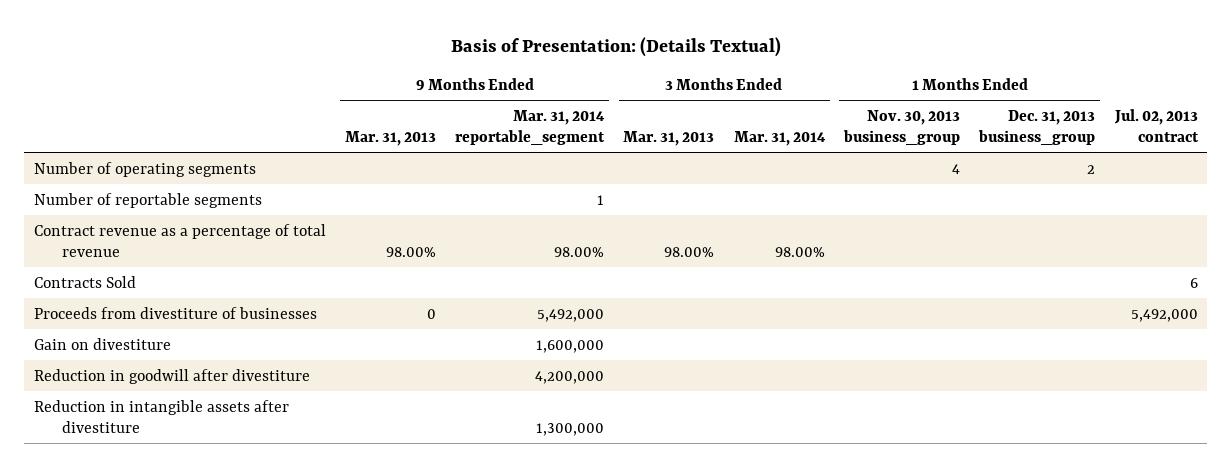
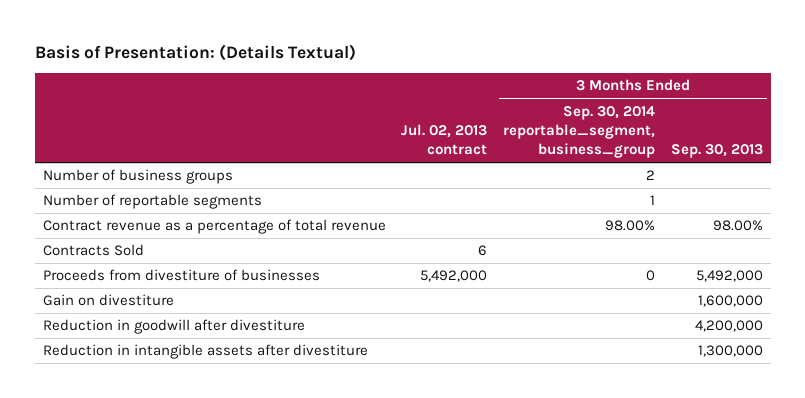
- | 9 Months Ended Mar. 31, 2013 | 9 Months Ended Mar. 31, 2014 reportable_segment | 3 Months Ended Mar. 31, 2013 | 3 Months Ended Mar. 31, 2014 | 1 Months Ended Nov. 30, 2013 business_group | 1 Months Ended Dec. 31, 2013 business_group | Jul. 02, 2013 contract
+ | Jul. 02, 2013 contract | 3 Months Ended Sep. 30, 2014 reportable_segment, business_group | 3 Months Ended Sep. 30, 2013
- Number of operating segments | | | | | 4 | 2 |
+ Number of business groups | | 2 |

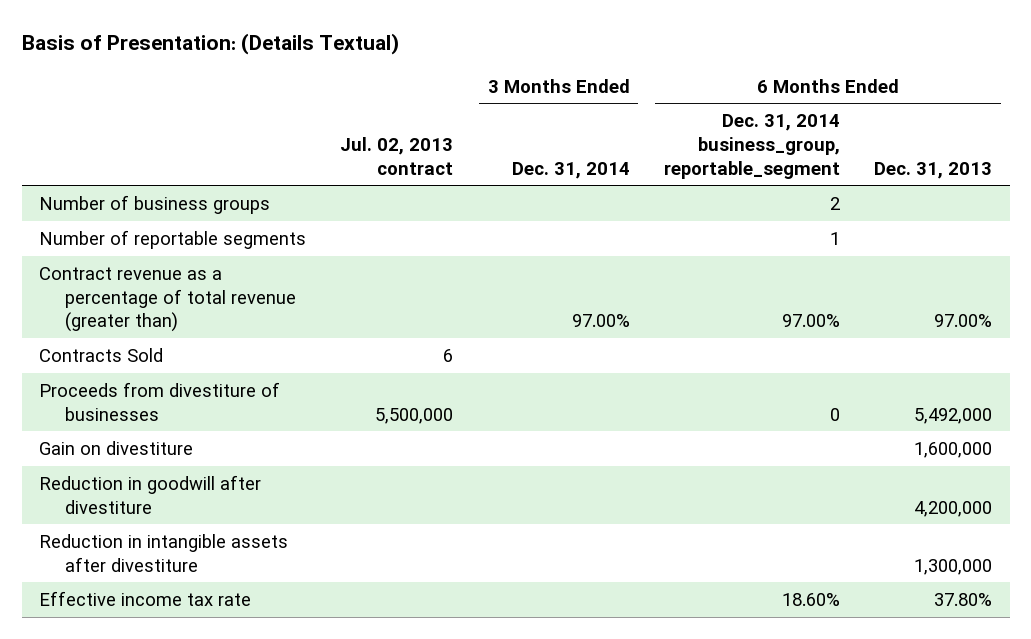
- | Jul. 02, 2013 contract | 3 Months Ended Sep. 30, 2014 reportable_segment, business_group | 3 Months Ended Sep. 30, 2013
+ | Jul. 02, 2013 contract | 3 Months Ended Dec. 31, 2014 | 6 Months Ended Dec. 31, 2014 business_group, reportable_segment | 6 Months Ended Dec. 31, 2013
- Contract revenue as a percentage of total revenue | | 98.00% | 98.00%
+ Contract revenue as a percentage of total revenue (greater than) | | 97.00% | 97.00% | 97.00%
- Proceeds from divestiture of businesses | 5,492,000 | 0 | 5,492,000
+ Proceeds from divestiture of businesses | 5,500,000 | | 0 | 5,492,000
+ Effective income tax rate | | | 18.60% | 37.80%

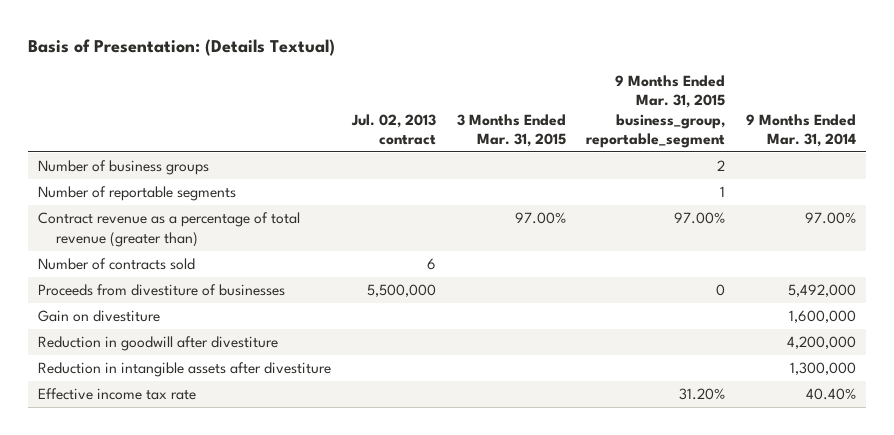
- | Jul. 02, 2013 contract | 3 Months Ended Dec. 31, 2014 | 6 Months Ended Dec. 31, 2014 business_group, reportable_segment | 6 Months Ended Dec. 31, 2013
+ | Jul. 02, 2013 contract | 3 Months Ended Mar. 31, 2015 | 9 Months Ended Mar. 31, 2015 business_group, reportable_segment | 9 Months Ended Mar. 31, 2014
- Contracts Sold | 6 | | |
+ Number of contracts sold | 6 | | |

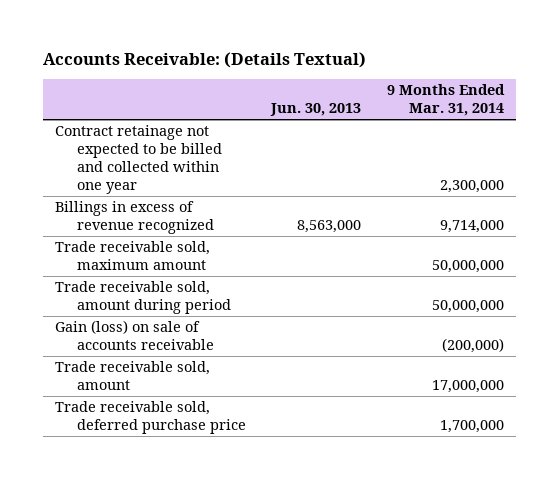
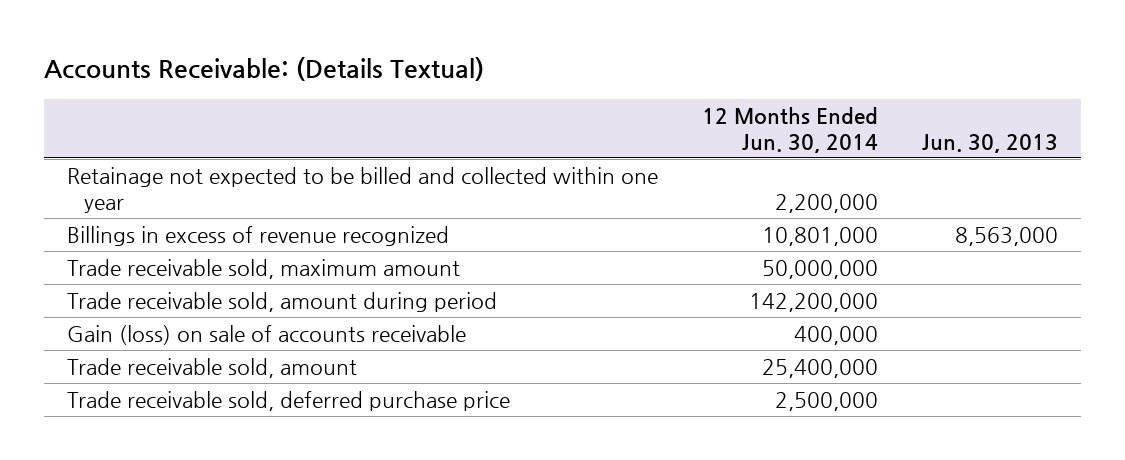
- | Jun. 30, 2013 | 9 Months Ended Mar. 31, 2014
+ | 12 Months Ended Jun. 30, 2014 | Jun. 30, 2013
- Contract retainage not expected to be billed and collected within one year | | 2,300,000
+ Retainage not expected to be billed and collected within one year | 2,200,000 |

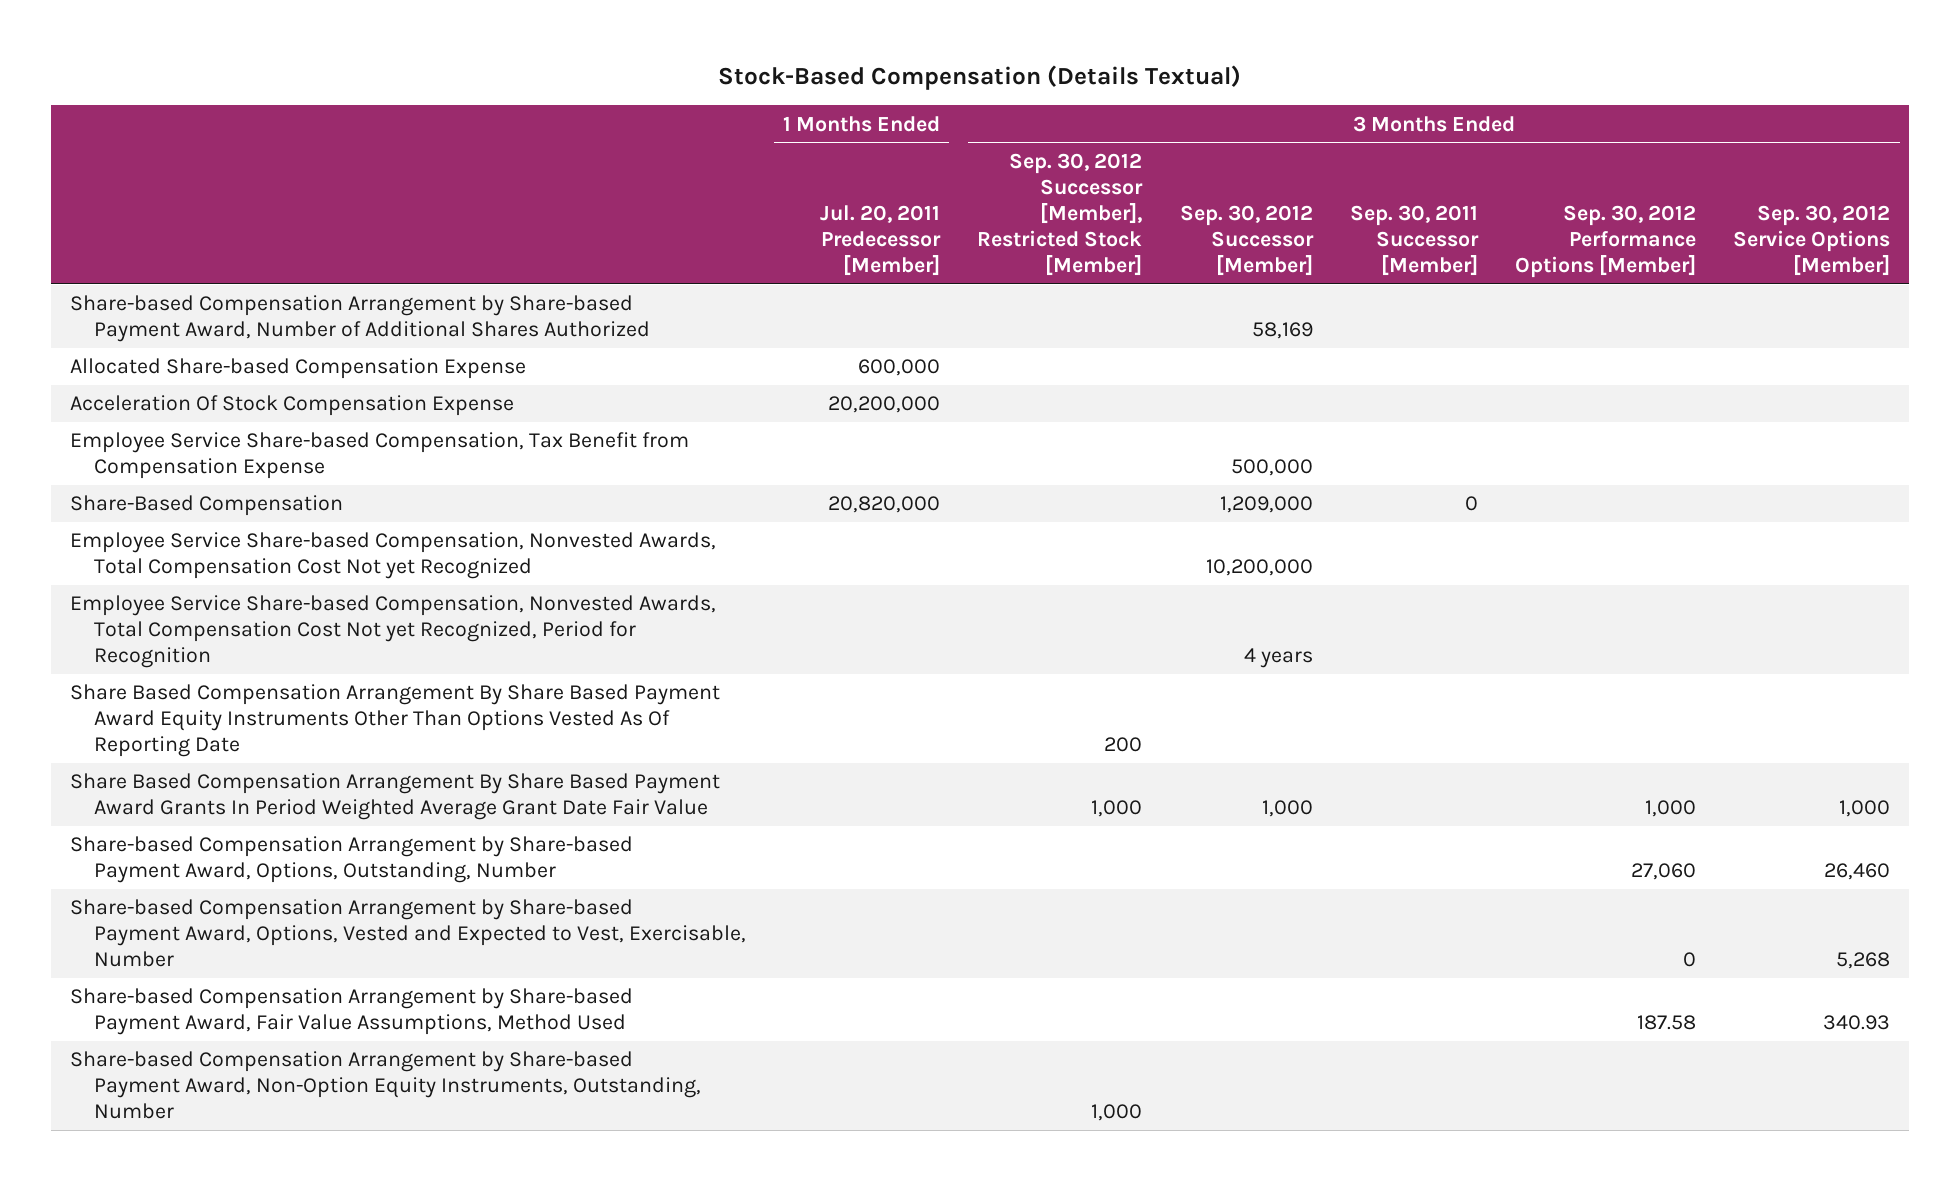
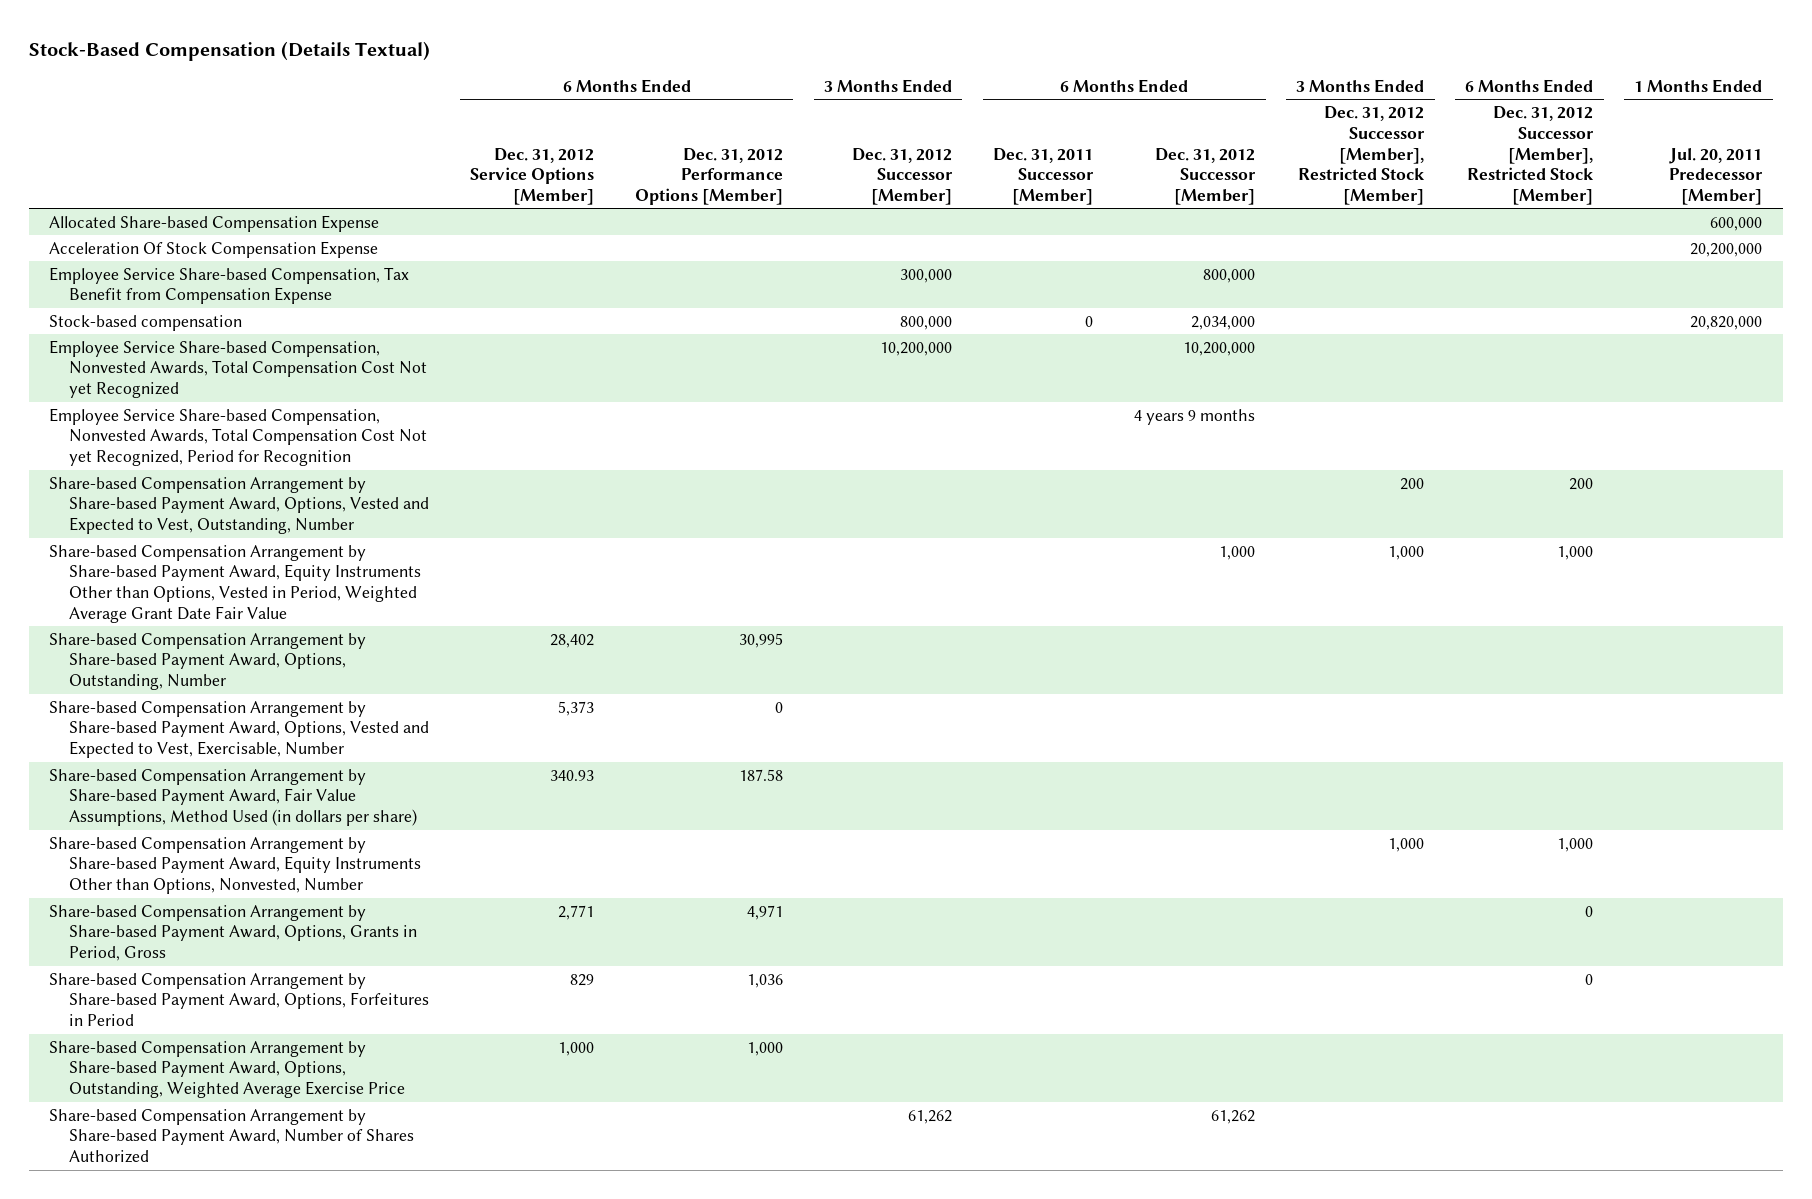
- | 1 Months Ended Jul. 20, 2011 Predecessor [Member] | 3 Months Ended Sep. 30, 2012 Successor [Member], Restricted Stock [Member] | 3 Months Ended Sep. 30, 2012 Successor [Member] | 3 Months Ended Sep. 30, 2011 Successor [Member] | 3 Months Ended Sep. 30, 2012 Performance Options [Member] | 3 Months Ended Sep. 30, 2012 Service Options [Member]
+ | 6 Months Ended Dec. 31, 2012 Service Options [Member] | 6 Months Ended Dec. 31, 2012 Performance Options [Member] | 3 Months Ended Dec. 31, 2012 Successor [Member] | 6 Months Ended Dec. 31, 2011 Successor [Member] | 6 Months Ended Dec. 31, 2012 Successor [Member] | 3 Months Ended Dec. 31, 2012 Successor [Member], Restricted Stock [Member] | 6 Months Ended Dec. 31, 2012 Successor [Member], Restricted Stock [Member] | 1 Months Ended Jul. 20, 2011 Predecessor [Member]
- Share-based Compensation Arrangement by Share-based Payment Award, Number of Additional Shares Authorized | | | 58,169 | | |
- Share-Based Compensation | 20,820,000 | | 1,209,000 | 0 | |
+ Stock-based compensation | | | 800,000 | 0 | 2,034,000 | | | 20,820,000
- Share Based Compensation Arrangement By Share Based Payment Award Equity Instruments Other Than Options Vested As Of Reporting Date | | 200 | | | |
- Share Based Compensation Arrangement By Share Based Payment Award Grants In Period Weighted Average Grant Date Fair Value | | 1,000 | 1,000 | | 1,000 | 1,000
+ Share-based Compensation Arrangement by Share-based Payment Award, Options, Vested and Expected to Vest, Outstanding, Number | | | | | | 200 | 200 |
+ Share-based Compensation Arrangement by Share-based Payment Award, Equity Instruments Other than Options, Vested in Period, Weighted Average Grant Date Fair Value | | | | | 1,000 | 1,000 | 1,000 |
- Share-based Compensation Arrangement by Share-based Payment Award, Fair Value Assumptions, Method Used | | | | | 187.58 | 340.93
- Share-based Compensation Arrangement by Share-based Payment Award, Non-Option Equity Instruments, Outstanding, Number | | 1,000 | | | |
+ Share-based Compensation Arrangement by Share-based Payment Award, Fair Value Assumptions, Method Used (in dollars per share) | 340.93 | 187.58 | | | | | |
+ Share-based Compensation Arrangement by Share-based Payment Award, Equity Instruments Other than Options, Nonvested, Number | | | | | | 1,000 | 1,000 |
+ Share-based Compensation Arrangement by Share-based Payment Award, Options, Grants in Period, Gross | 2,771 | 4,971 | | | | | 0 |
+ Share-based Compensation Arrangement by Share-based Payment Award, Options, Forfeitures in Period | 829 | 1,036 | | | | | 0 |
+ Share-based Compensation Arrangement by Share-based Payment Award, Options, Outstanding, Weighted Average Exercise Price | 1,000 | 1,000 | | | | | |
+ Share-based Compensation Arrangement by Share-based Payment Award, Number of Shares Authorized | | | 61,262 | | 61,262 | | |

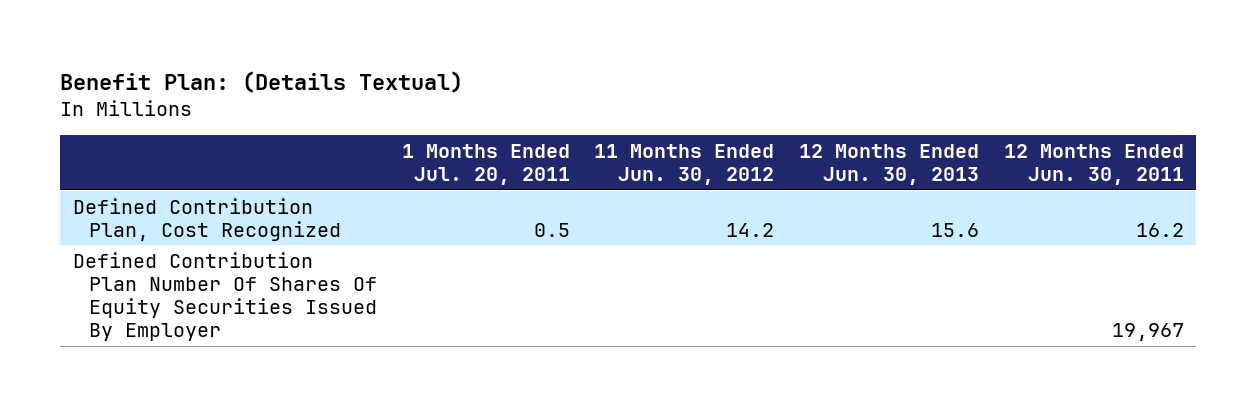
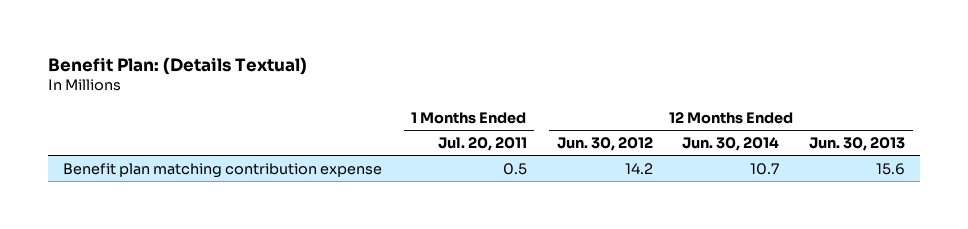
- | 1 Months Ended Jul. 20, 2011 | 11 Months Ended Jun. 30, 2012 | 12 Months Ended Jun. 30, 2013 | 12 Months Ended Jun. 30, 2011
+ | 1 Months Ended Jul. 20, 2011 | 12 Months Ended Jun. 30, 2012 | 12 Months Ended Jun. 30, 2014 | 12 Months Ended Jun. 30, 2013
- Defined Contribution Plan, Cost Recognized | 0.5 | 14.2 | 15.6 | 16.2
- Defined Contribution Plan Number Of Shares Of Equity Securities Issued By Employer | | | | 19,967
+ Benefit plan matching contribution expense | 0.5 | 14.2 | 10.7 | 15.6

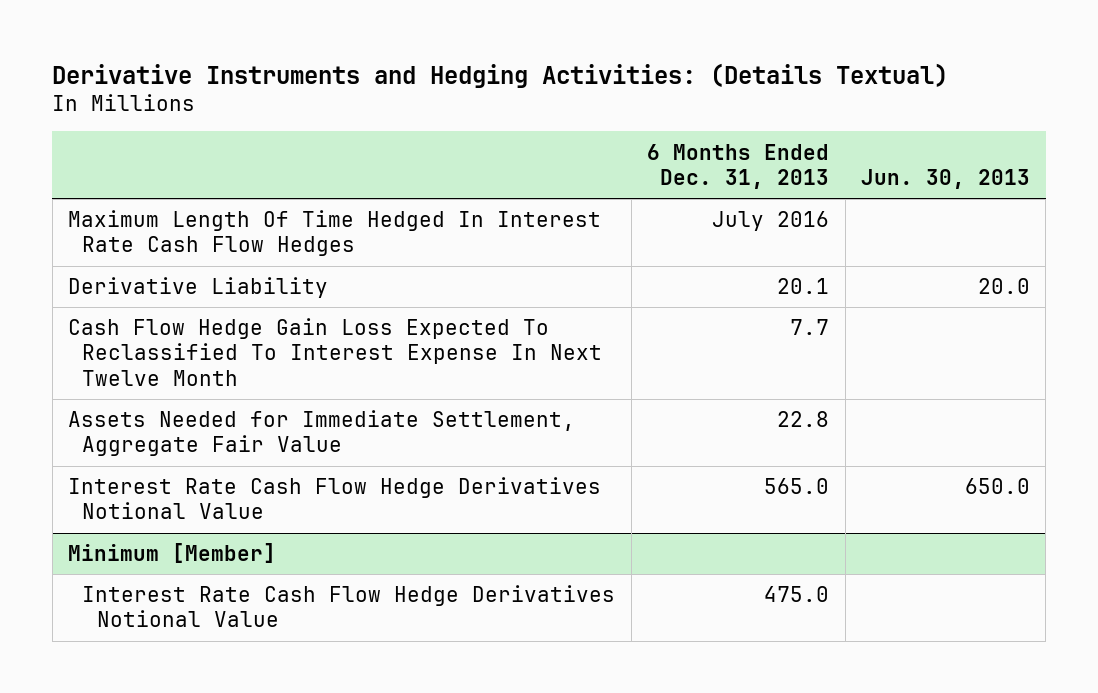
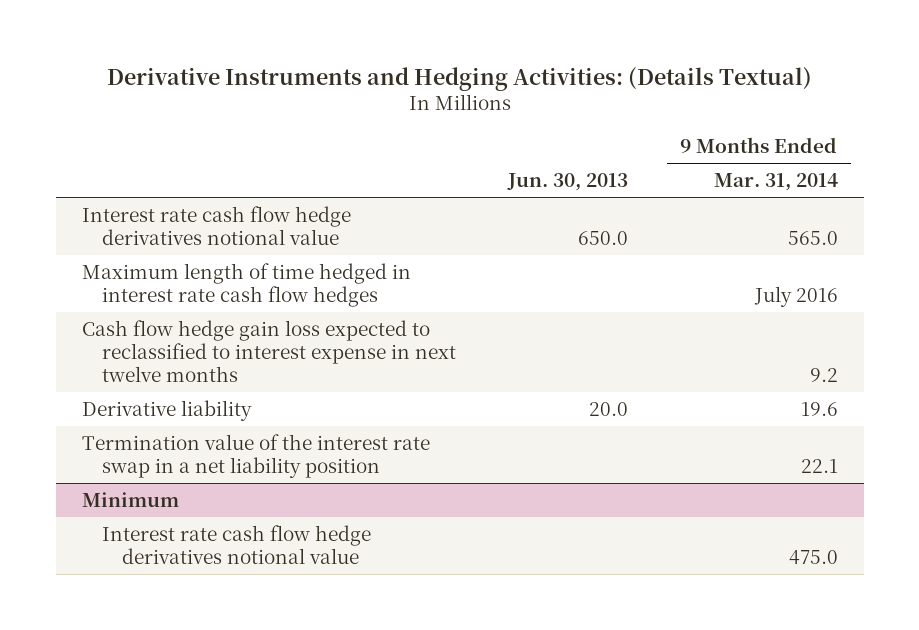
- | 6 Months Ended Dec. 31, 2013 | Jun. 30, 2013
+ | Jun. 30, 2013 | 9 Months Ended Mar. 31, 2014
- Maximum Length Of Time Hedged In Interest Rate Cash Flow Hedges | July 2016 |
- Derivative Liability | 20.1 | 20.0
- Cash Flow Hedge Gain Loss Expected To Reclassified To Interest Expense In Next Twelve Month | 7.7 |
- Assets Needed for Immediate Settlement, Aggregate Fair Value | 22.8 |
- Interest Rate Cash Flow Hedge Derivatives Notional Value | 565.0 | 650.0
- Minimum [Member]
- Interest Rate Cash Flow Hedge Derivatives Notional Value | 475.0 |
+ Interest rate cash flow hedge derivatives notional value | 650.0 | 565.0
+ Maximum length of time hedged in interest rate cash flow hedges | | July 2016
+ Cash flow hedge gain loss expected to reclassified to interest expense in next twelve months | | 9.2
+ Derivative liability | 20.0 | 19.6
+ Termination value of the interest rate swap in a net liability position | | 22.1
+ Minimum
+ Interest rate cash flow hedge derivatives notional value | | 475.0

